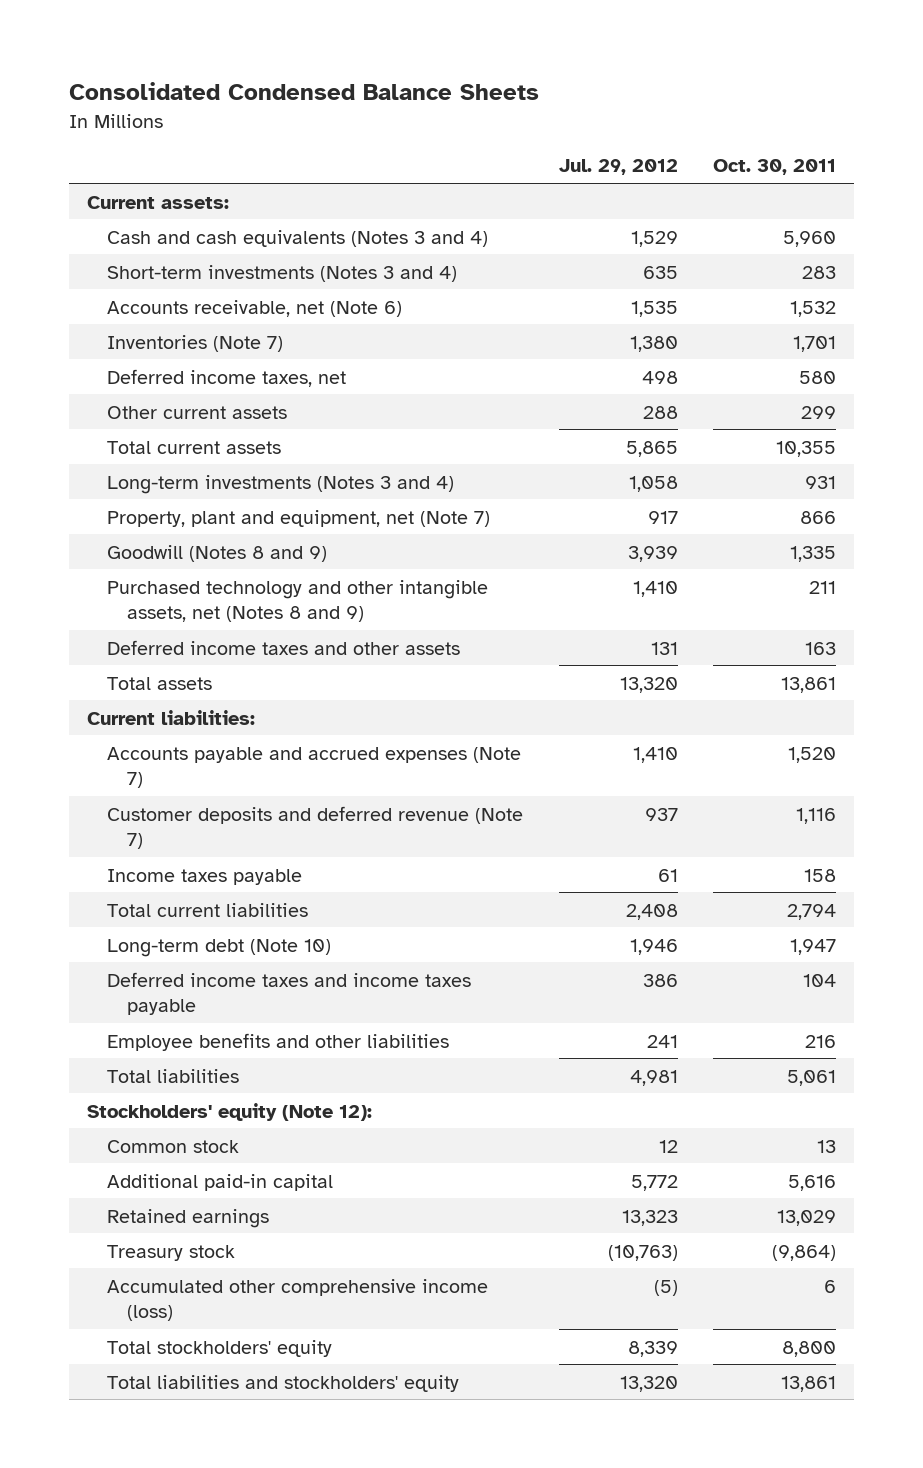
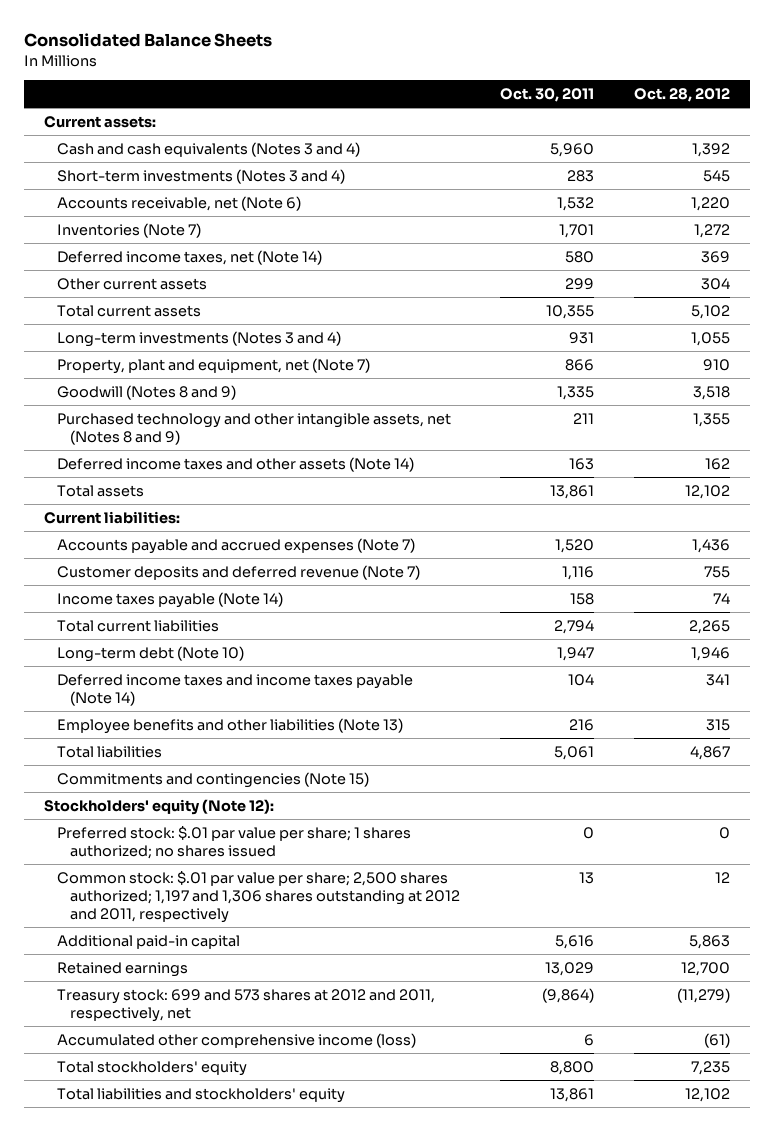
- Consolidated Condensed Balance Sheets
+ Consolidated Balance Sheets
- | Jul. 29, 2012 | Oct. 30, 2011
+ | Oct. 30, 2011 | Oct. 28, 2012
- Deferred income taxes, net | 498 | 580
+ Deferred income taxes, net (Note 14) | 580 | 369
- Deferred income taxes and other assets | 131 | 163
+ Deferred income taxes and other assets (Note 14) | 163 | 162
- Income taxes payable | 61 | 158
+ Income taxes payable (Note 14) | 158 | 74
- Deferred income taxes and income taxes payable | 386 | 104
- Employee benefits and other liabilities | 241 | 216
+ Deferred income taxes and income taxes payable (Note 14) | 104 | 341
+ Employee benefits and other liabilities (Note 13) | 216 | 315
+ Commitments and contingencies (Note 15)
- Common stock | 12 | 13
+ Preferred stock: $.01 par value per share; 1 shares authorized; no shares issued | 0 | 0
+ Common stock: $.01 par value per share; 2,500 shares authorized; 1,197 and 1,306 shares outstanding at 2012 and 2011, respectively | 13 | 12
- Treasury stock | (10,763) | (9,864)
+ Treasury stock: 699 and 573 shares at 2012 and 2011, respectively, net | (9,864) | (11,279)

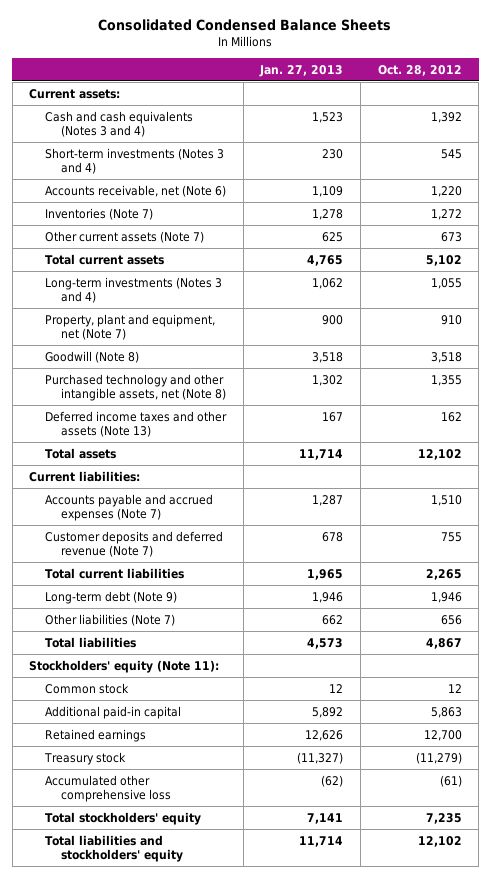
- Consolidated Balance Sheets
+ Consolidated Condensed Balance Sheets
- | Oct. 30, 2011 | Oct. 28, 2012
+ | Jan. 27, 2013 | Oct. 28, 2012
- Deferred income taxes, net (Note 14) | 580 | 369
- Other current assets | 299 | 304
+ Other current assets (Note 7) | 625 | 673
- Goodwill (Notes 8 and 9) | 1,335 | 3,518
- Purchased technology and other intangible assets, net (Notes 8 and 9) | 211 | 1,355
- Deferred income taxes and other assets (Note 14) | 163 | 162
+ Goodwill (Note 8) | 3,518 | 3,518
+ Purchased technology and other intangible assets, net (Note 8) | 1,302 | 1,355
+ Deferred income taxes and other assets (Note 13) | 167 | 162
- Accounts payable and accrued expenses (Note 7) | 1,520 | 1,436
+ Accounts payable and accrued expenses (Note 7) | 1,287 | 1,510
- Income taxes payable (Note 14) | 158 | 74
- Long-term debt (Note 10) | 1,947 | 1,946
- Deferred income taxes and income taxes payable (Note 14) | 104 | 341
- Employee benefits and other liabilities (Note 13) | 216 | 315
+ Long-term debt (Note 9) | 1,946 | 1,946
+ Other liabilities (Note 7) | 662 | 656
- Commitments and contingencies (Note 15)
- Stockholders' equity (Note 12):
- Preferred stock: $.01 par value per share; 1 shares authorized; no shares issued | 0 | 0
- Common stock: $.01 par value per share; 2,500 shares authorized; 1,197 and 1,306 shares outstanding at 2012 and 2011, respectively | 13 | 12
+ Stockholders' equity (Note 11):
+ Common stock | 12 | 12
- Treasury stock: 699 and 573 shares at 2012 and 2011, respectively, net | (9,864) | (11,279)
- Accumulated other comprehensive income (loss) | 6 | (61)
+ Treasury stock | (11,327) | (11,279)
+ Accumulated other comprehensive loss | (62) | (61)

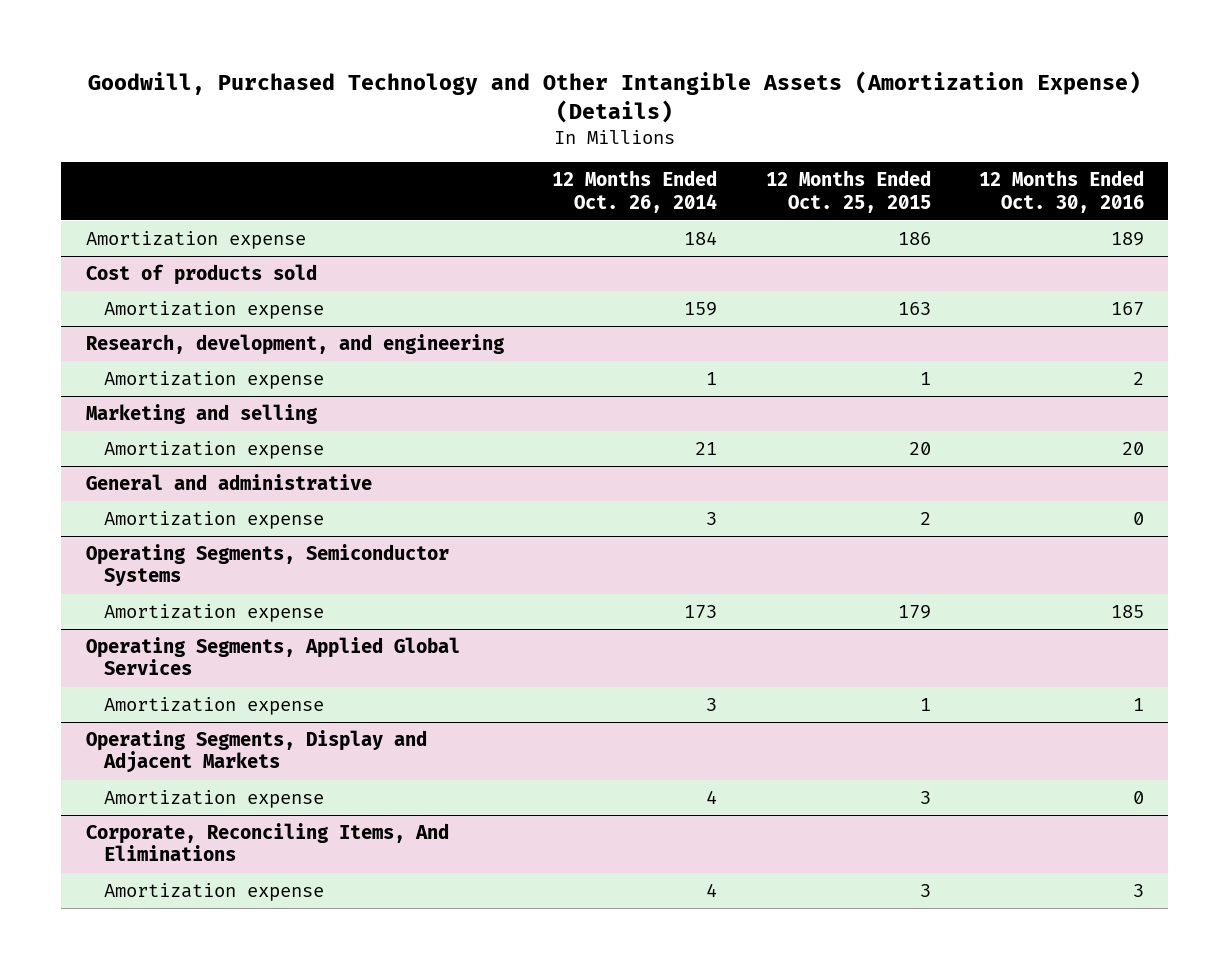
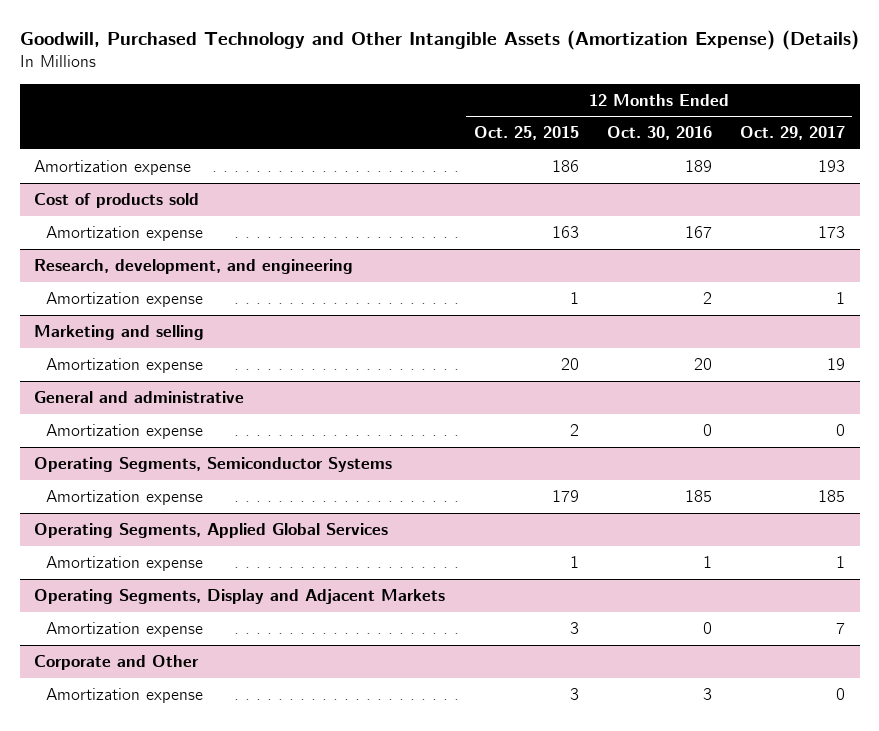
- | 12 Months Ended Oct. 26, 2014 | 12 Months Ended Oct. 25, 2015 | 12 Months Ended Oct. 30, 2016
+ | 12 Months Ended Oct. 25, 2015 | 12 Months Ended Oct. 30, 2016 | 12 Months Ended Oct. 29, 2017
- Corporate, Reconciling Items, And Eliminations
+ Corporate and Other

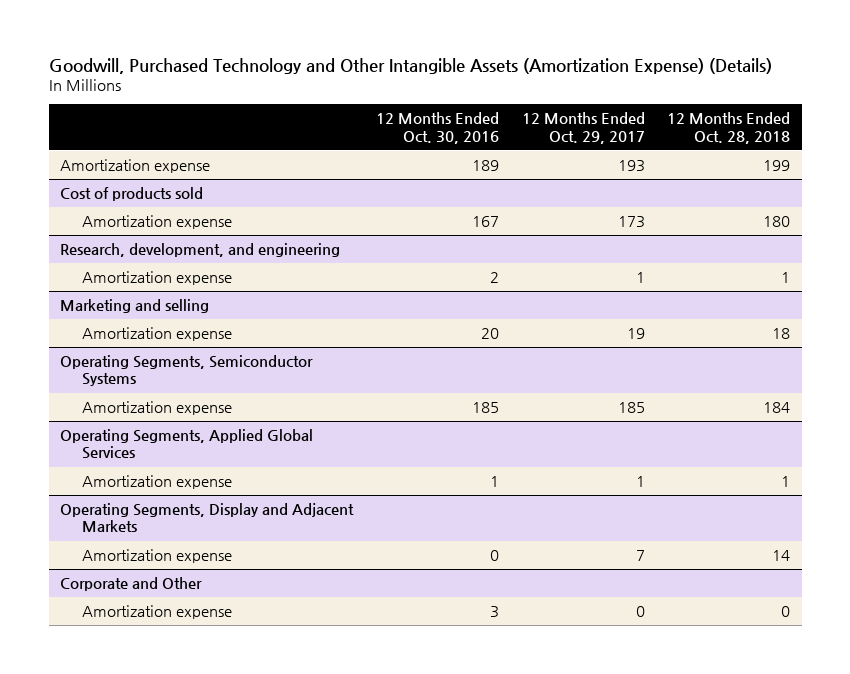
- | 12 Months Ended Oct. 25, 2015 | 12 Months Ended Oct. 30, 2016 | 12 Months Ended Oct. 29, 2017
+ | 12 Months Ended Oct. 30, 2016 | 12 Months Ended Oct. 29, 2017 | 12 Months Ended Oct. 28, 2018
- General and administrative
- Amortization expense | 2 | 0 | 0

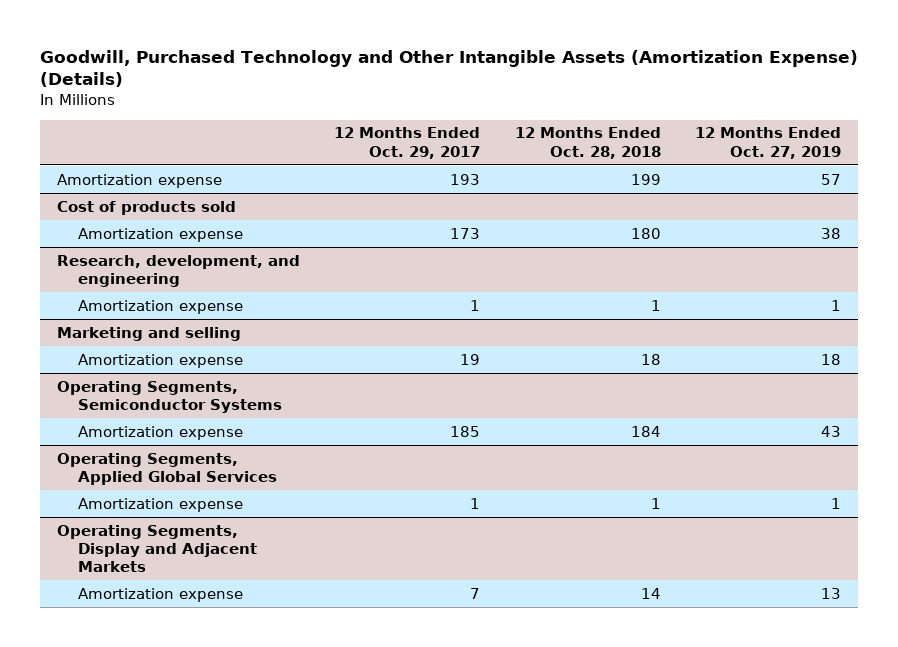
- | 12 Months Ended Oct. 30, 2016 | 12 Months Ended Oct. 29, 2017 | 12 Months Ended Oct. 28, 2018
+ | 12 Months Ended Oct. 29, 2017 | 12 Months Ended Oct. 28, 2018 | 12 Months Ended Oct. 27, 2019
- Corporate and Other
- Amortization expense | 3 | 0 | 0

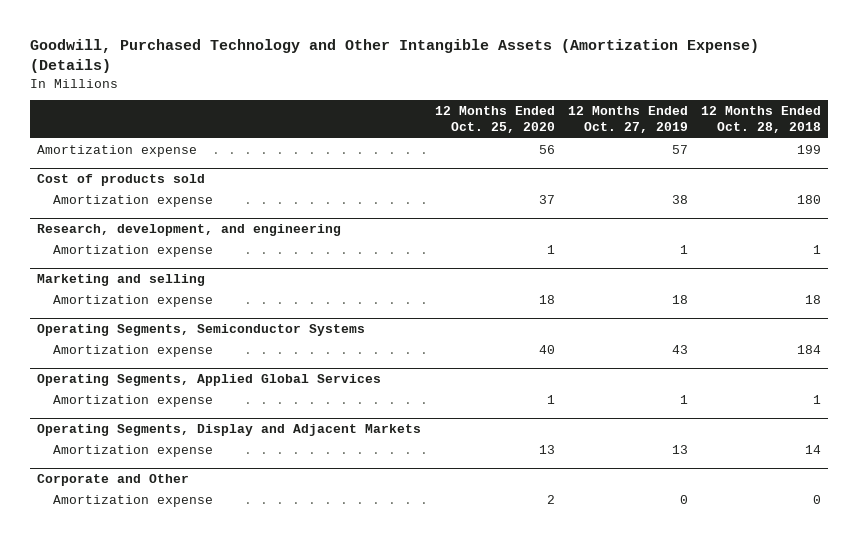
- | 12 Months Ended Oct. 29, 2017 | 12 Months Ended Oct. 28, 2018 | 12 Months Ended Oct. 27, 2019
+ | 12 Months Ended Oct. 25, 2020 | 12 Months Ended Oct. 27, 2019 | 12 Months Ended Oct. 28, 2018
+ Corporate and Other
+ Amortization expense | 2 | 0 | 0

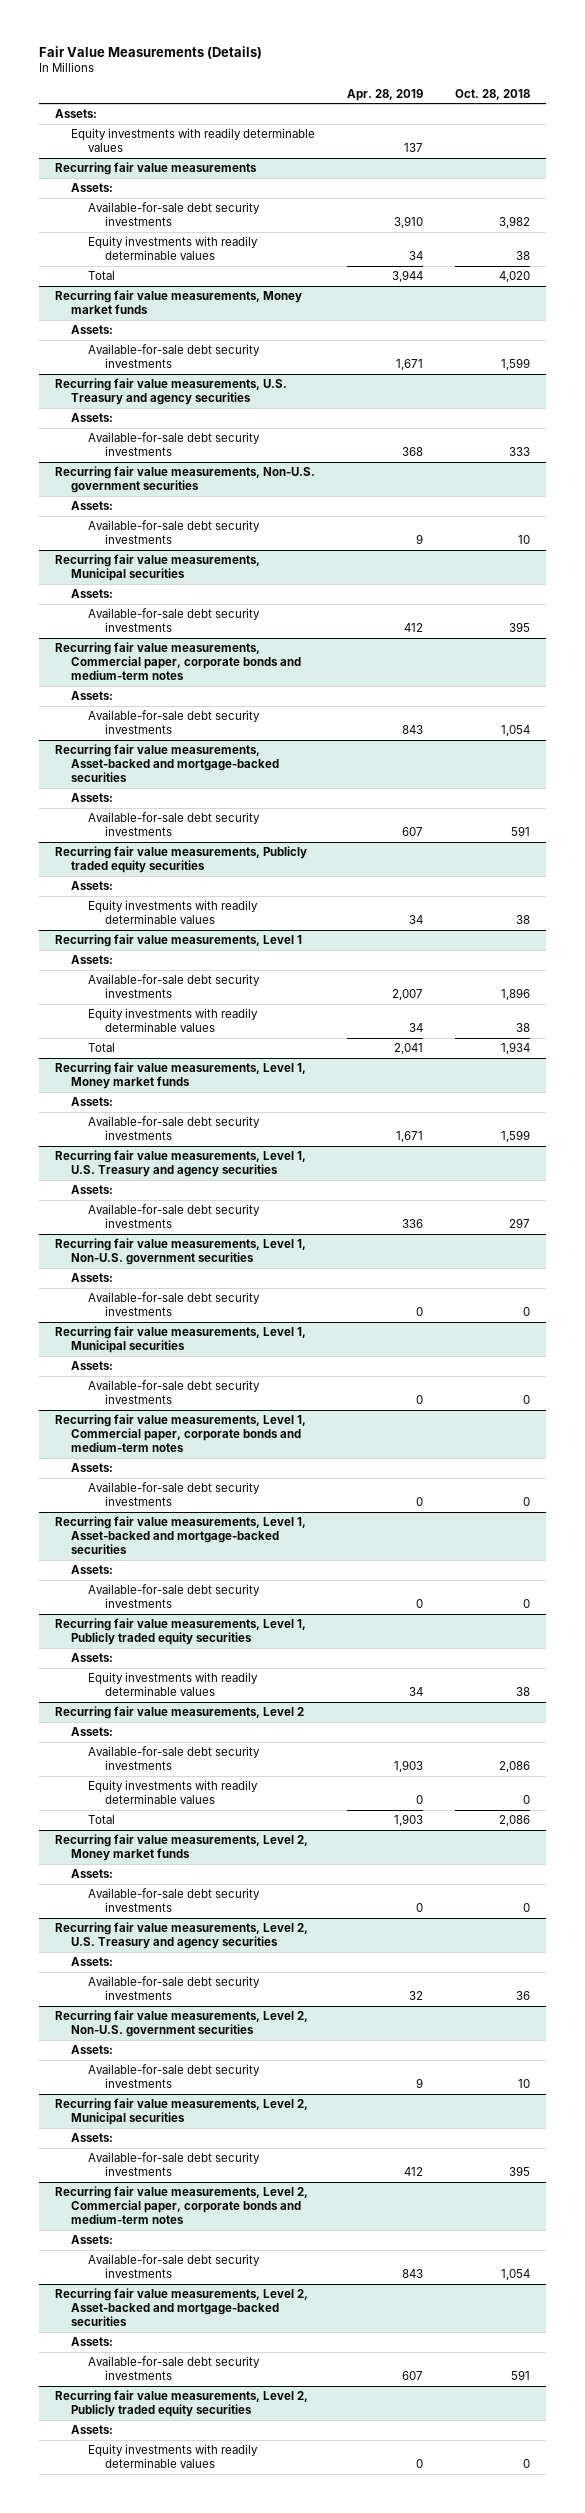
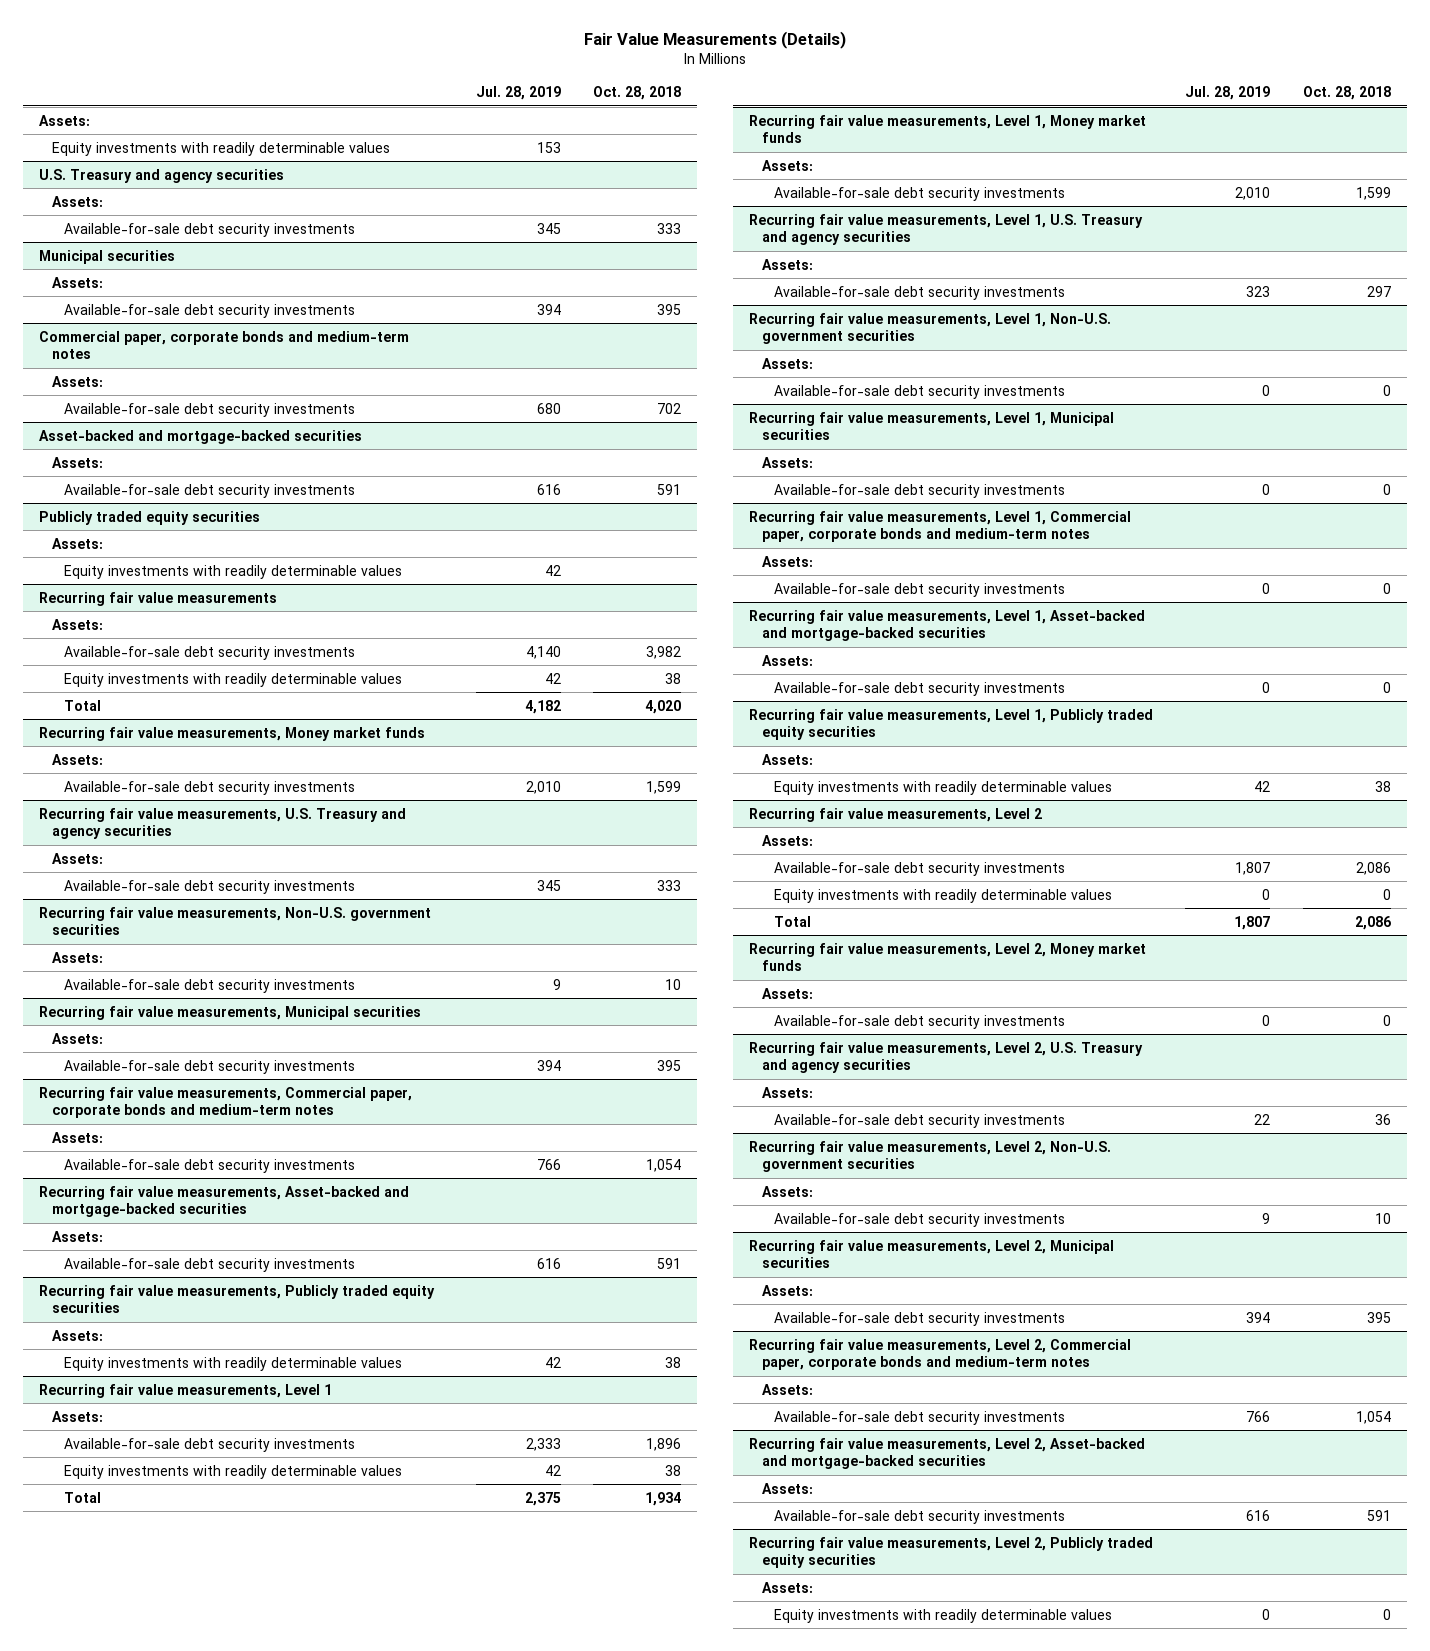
- | Apr. 28, 2019 | Oct. 28, 2018
+ | Jul. 28, 2019 | Oct. 28, 2018
+ U.S. Treasury and agency securities
+ Assets:
+ Available-for-sale debt security investments | 345 | 333
+ Municipal securities
+ Assets:
+ Available-for-sale debt security investments | 394 | 395
+ Commercial paper, corporate bonds and medium-term notes
+ Assets:
+ Available-for-sale debt security investments | 680 | 702
+ Asset-backed and mortgage-backed securities
+ Assets:
+ Available-for-sale debt security investments | 616 | 591
+ Publicly traded equity securities
+ Assets:
+ Equity investments with readily determinable values | 42 |

